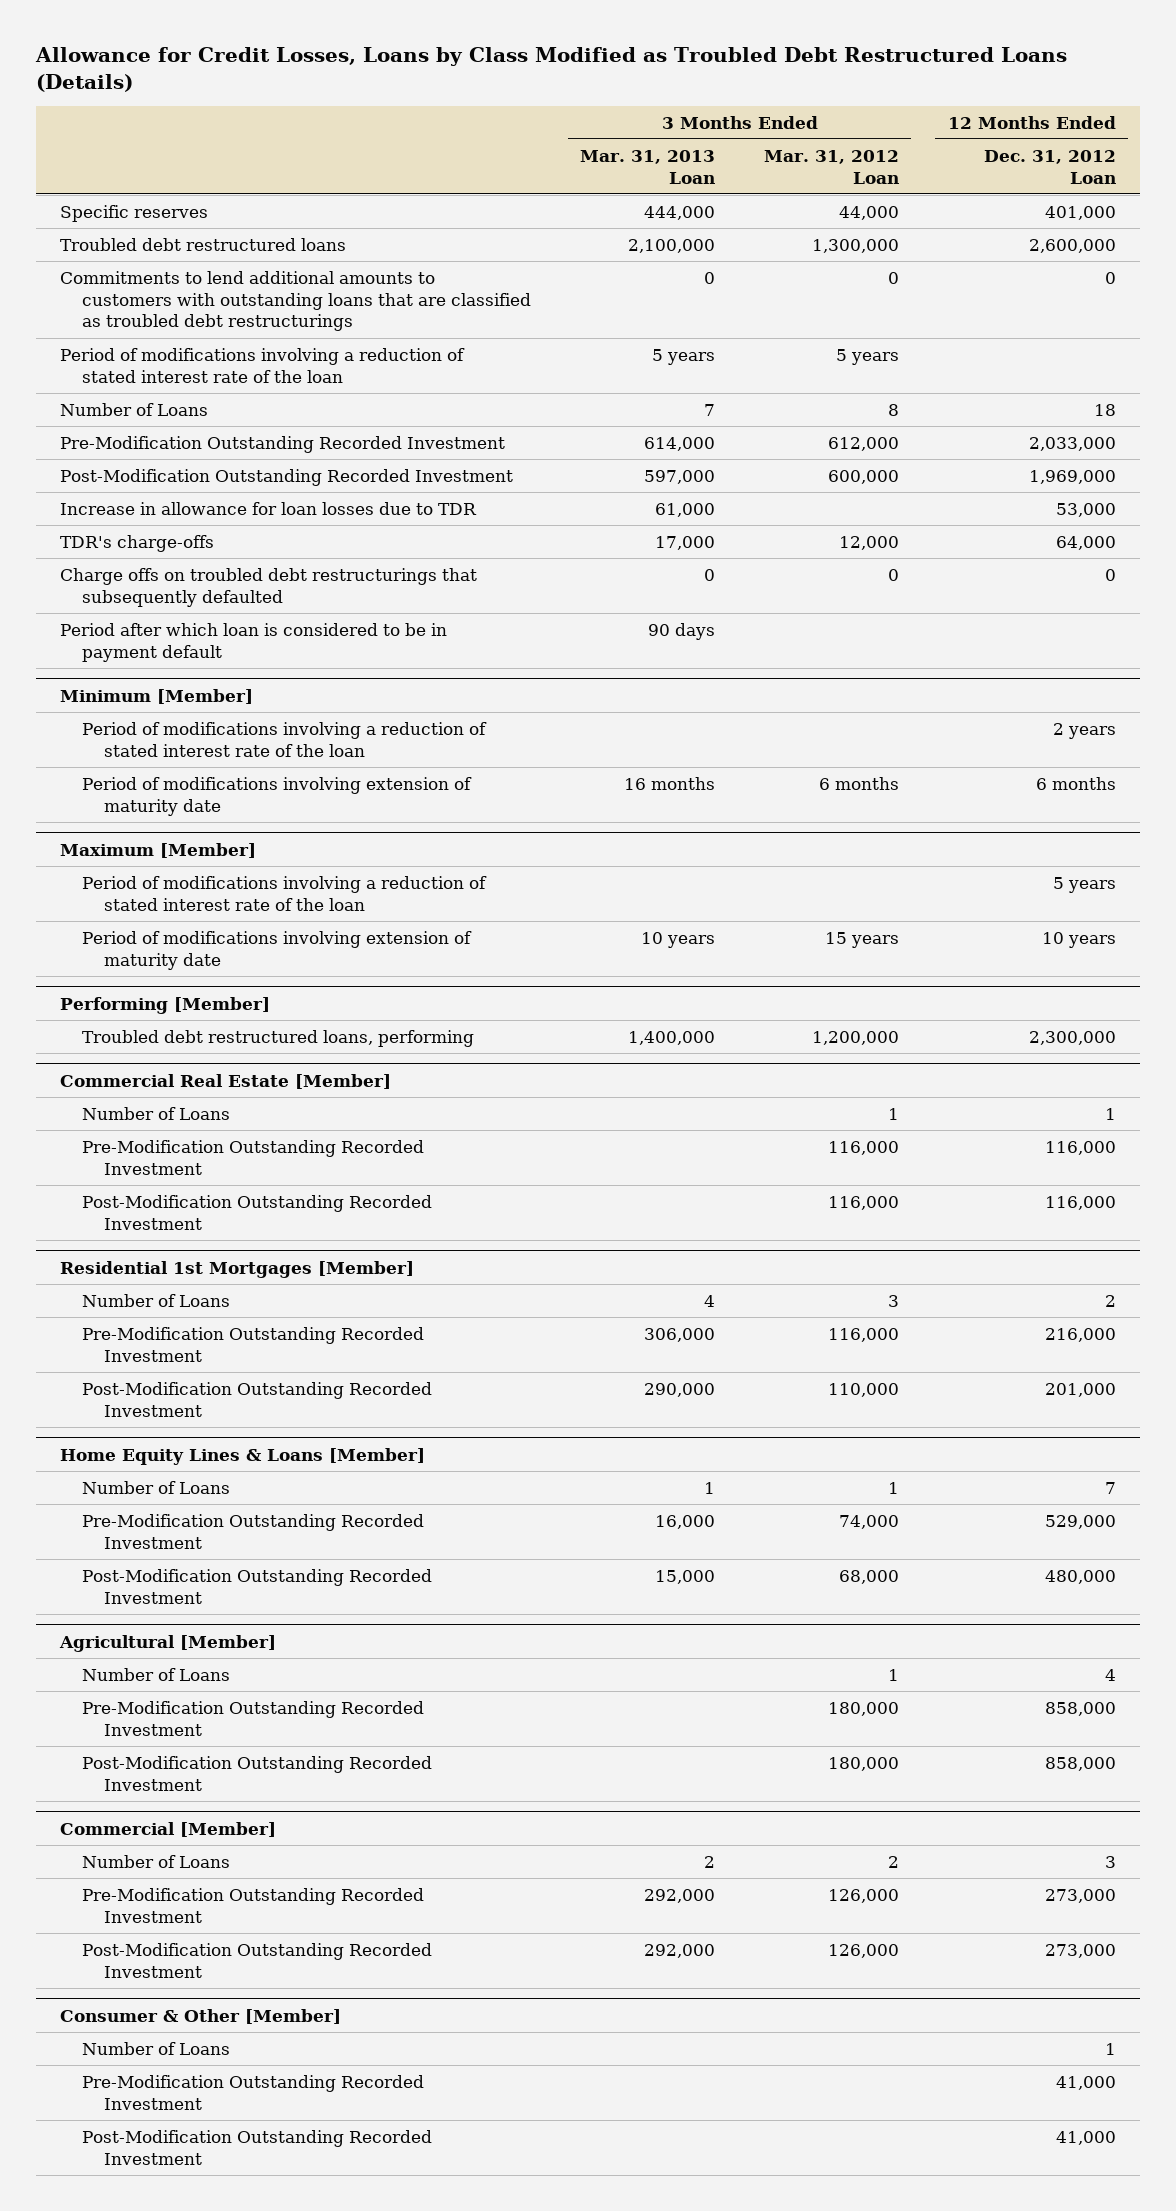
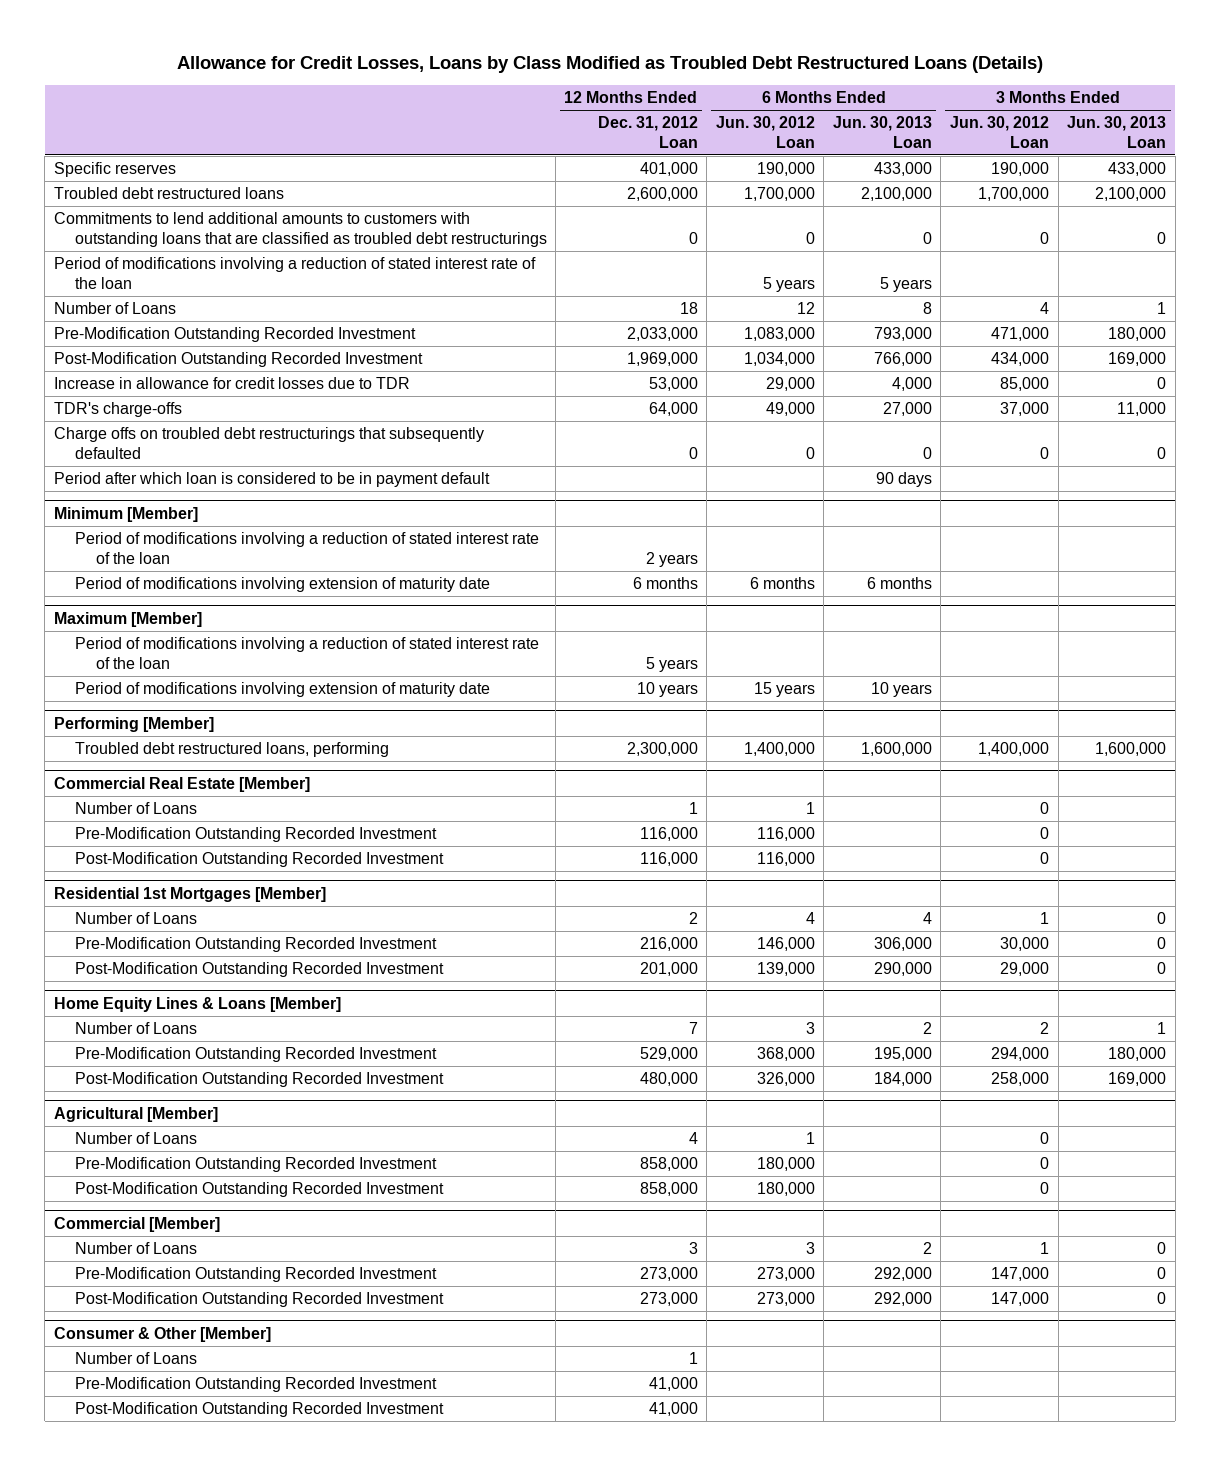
- | 3 Months Ended Mar. 31, 2013 Loan | 3 Months Ended Mar. 31, 2012 Loan | 12 Months Ended Dec. 31, 2012 Loan
+ | 12 Months Ended Dec. 31, 2012 Loan | 6 Months Ended Jun. 30, 2012 Loan | 6 Months Ended Jun. 30, 2013 Loan | 3 Months Ended Jun. 30, 2012 Loan | 3 Months Ended Jun. 30, 2013 Loan
- Increase in allowance for loan losses due to TDR | 61,000 | | 53,000
+ Increase in allowance for credit losses due to TDR | 53,000 | 29,000 | 4,000 | 85,000 | 0

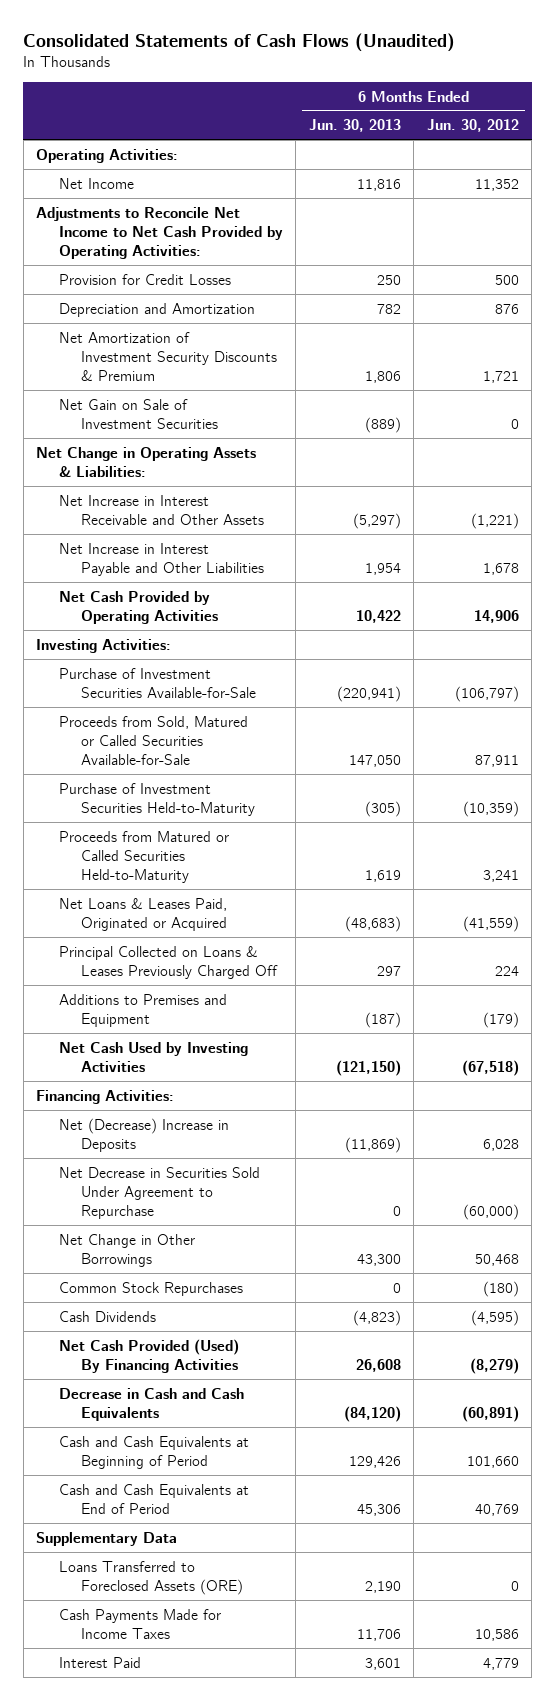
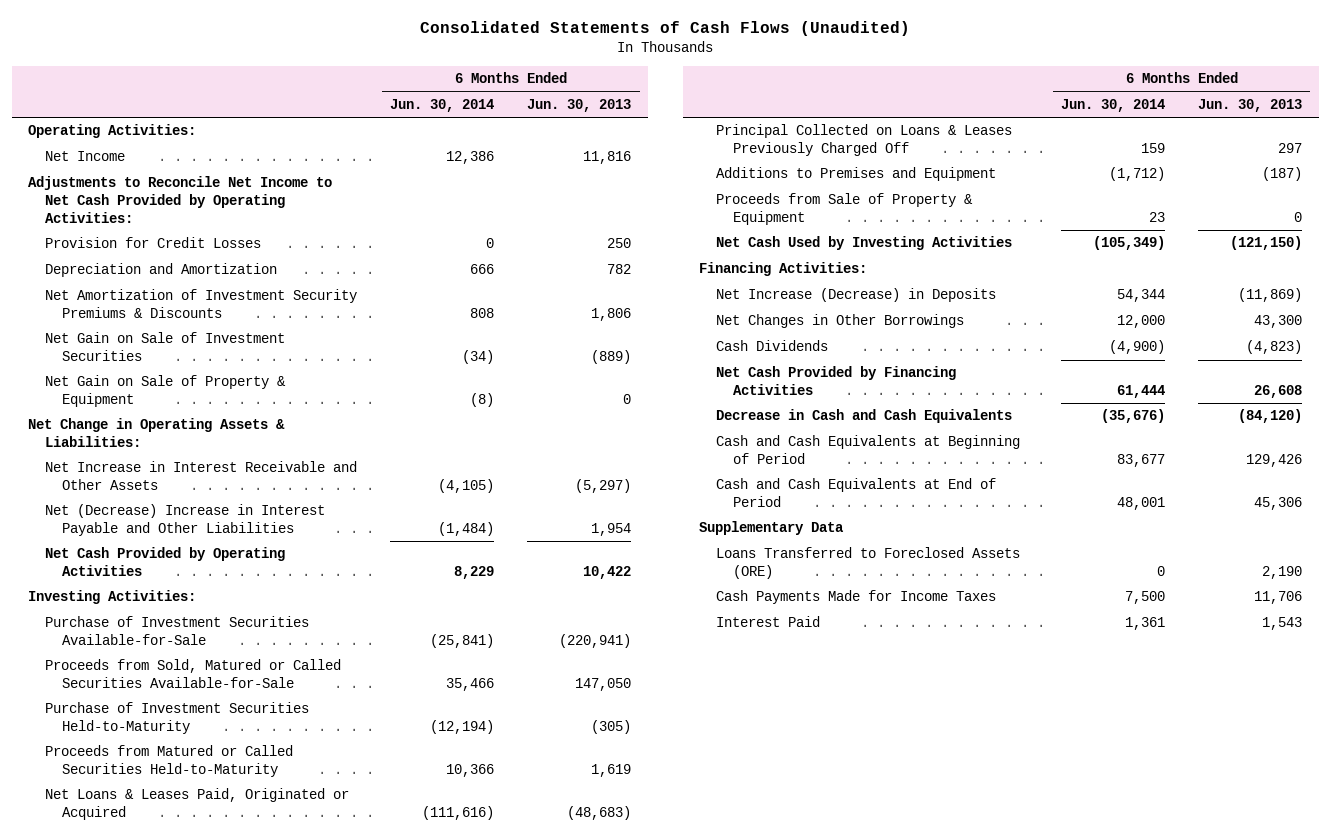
- | 6 Months Ended Jun. 30, 2013 | 6 Months Ended Jun. 30, 2012
+ | 6 Months Ended Jun. 30, 2014 | 6 Months Ended Jun. 30, 2013
- Net Amortization of Investment Security Discounts & Premium | 1,806 | 1,721
+ Net Amortization of Investment Security Premiums & Discounts | 808 | 1,806
+ Net Gain on Sale of Property & Equipment | (8) | 0
- Net Increase in Interest Payable and Other Liabilities | 1,954 | 1,678
+ Net (Decrease) Increase in Interest Payable and Other Liabilities | (1,484) | 1,954
+ Proceeds from Sale of Property & Equipment | 23 | 0
- Net (Decrease) Increase in Deposits | (11,869) | 6,028
- Net Decrease in Securities Sold Under Agreement to Repurchase | 0 | (60,000)
- Net Change in Other Borrowings | 43,300 | 50,468
- Common Stock Repurchases | 0 | (180)
+ Net Increase (Decrease) in Deposits | 54,344 | (11,869)
+ Net Changes in Other Borrowings | 12,000 | 43,300
- Net Cash Provided (Used) By Financing Activities | 26,608 | (8,279)
+ Net Cash Provided by Financing Activities | 61,444 | 26,608
- Interest Paid | 3,601 | 4,779
+ Interest Paid | 1,361 | 1,543

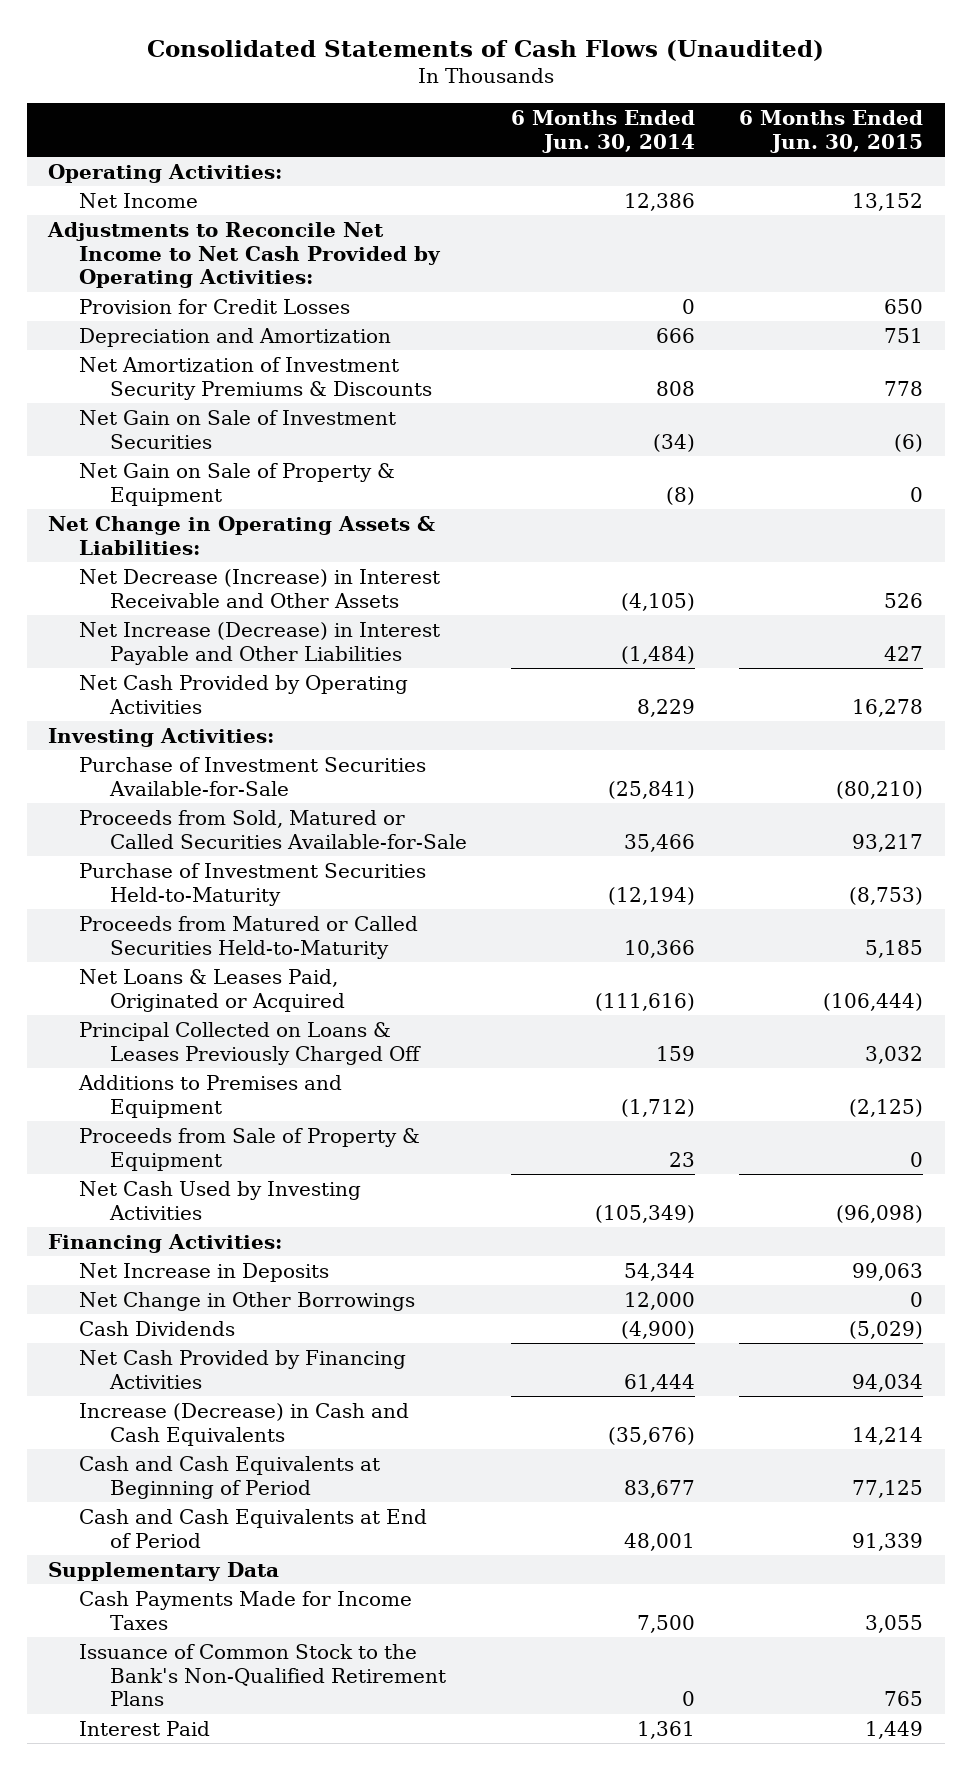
- | 6 Months Ended Jun. 30, 2014 | 6 Months Ended Jun. 30, 2013
+ | 6 Months Ended Jun. 30, 2014 | 6 Months Ended Jun. 30, 2015
- Net Increase in Interest Receivable and Other Assets | (4,105) | (5,297)
- Net (Decrease) Increase in Interest Payable and Other Liabilities | (1,484) | 1,954
+ Net Decrease (Increase) in Interest Receivable and Other Assets | (4,105) | 526
+ Net Increase (Decrease) in Interest Payable and Other Liabilities | (1,484) | 427
- Net Increase (Decrease) in Deposits | 54,344 | (11,869)
- Net Changes in Other Borrowings | 12,000 | 43,300
+ Net Increase in Deposits | 54,344 | 99,063
+ Net Change in Other Borrowings | 12,000 | 0
- Decrease in Cash and Cash Equivalents | (35,676) | (84,120)
+ Increase (Decrease) in Cash and Cash Equivalents | (35,676) | 14,214
- Loans Transferred to Foreclosed Assets (ORE) | 0 | 2,190
+ Issuance of Common Stock to the Bank's Non-Qualified Retirement Plans | 0 | 765

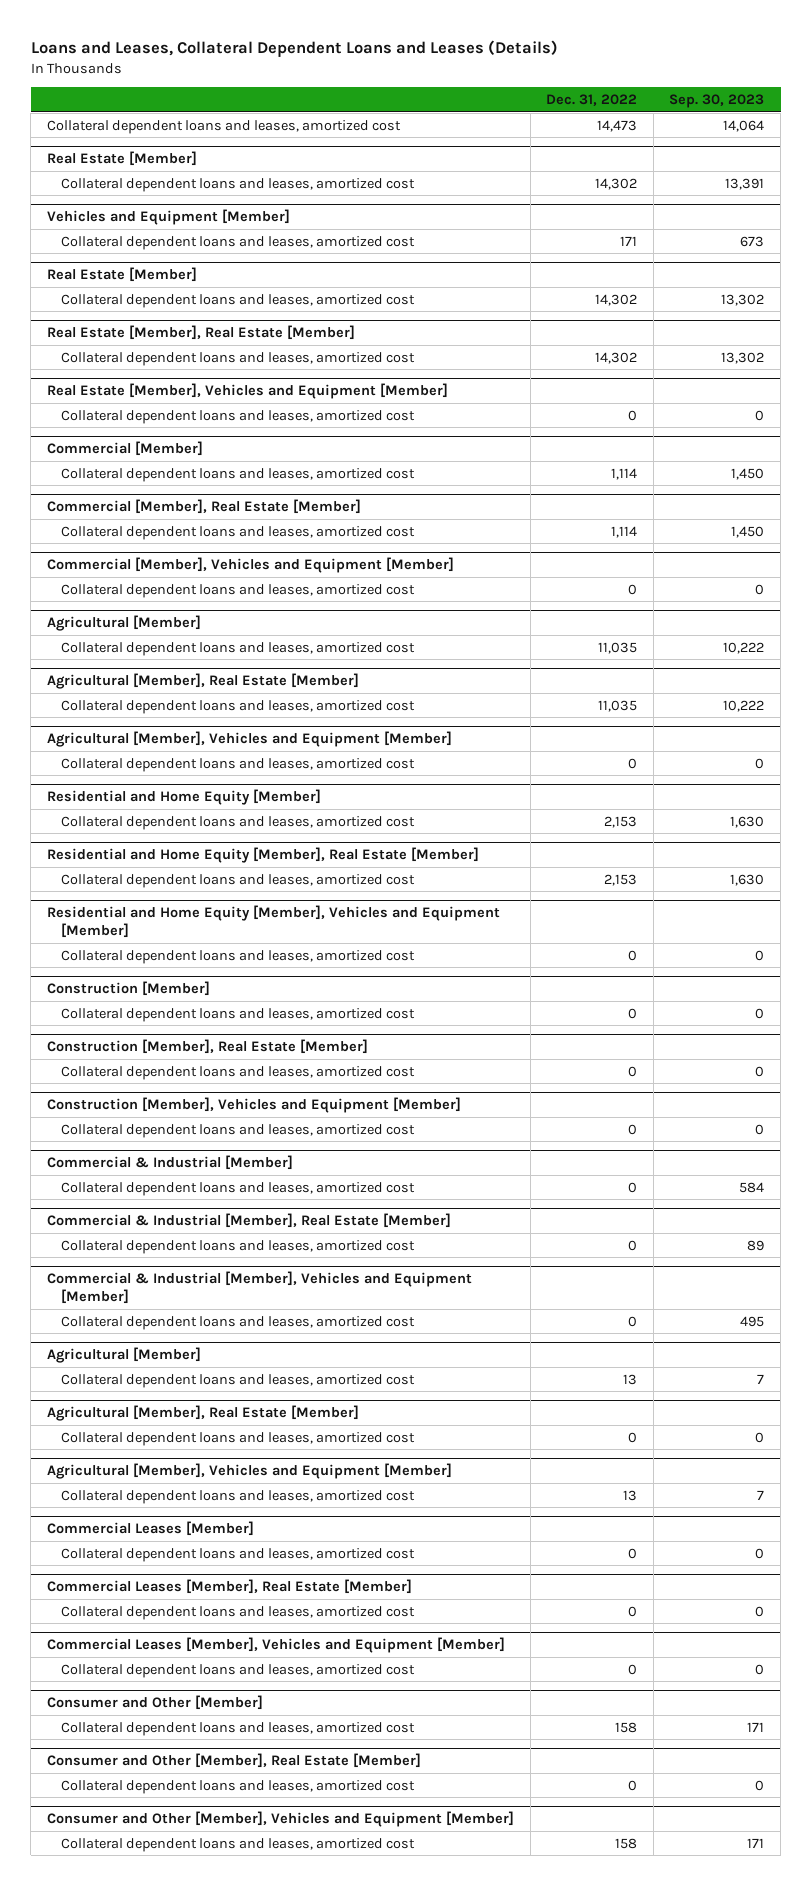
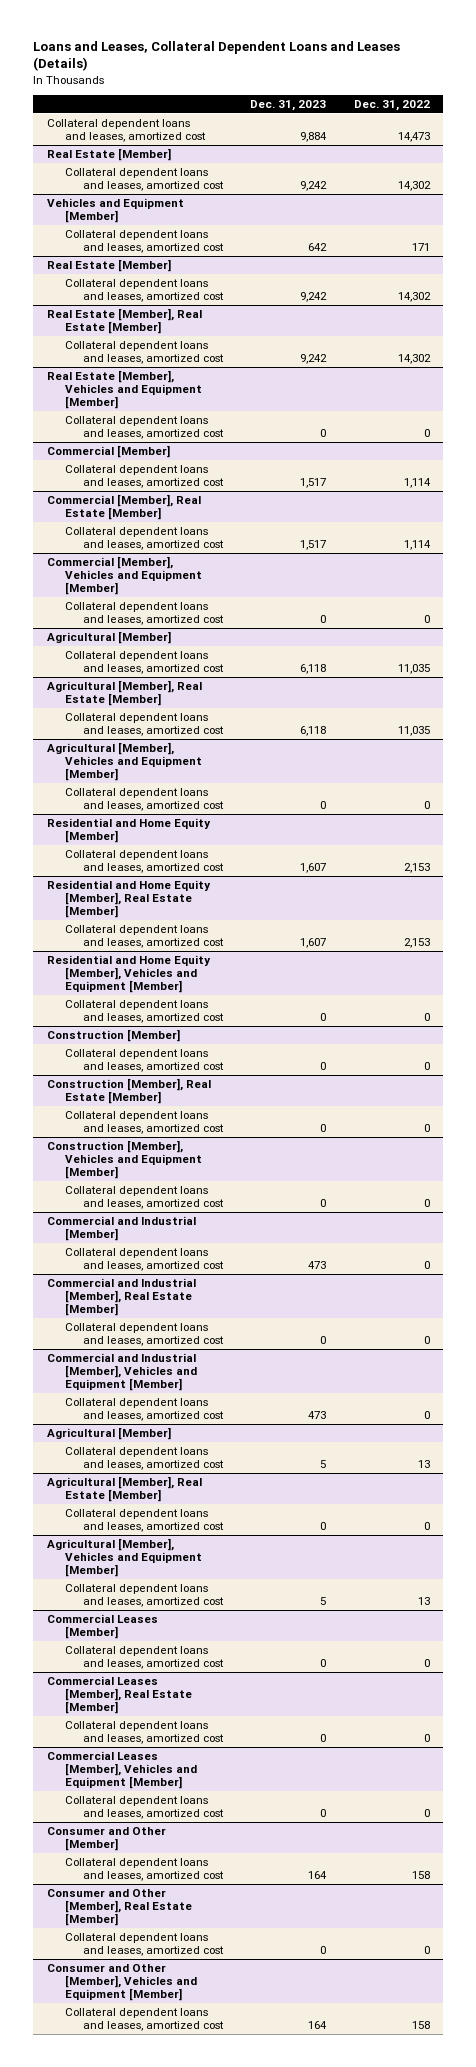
- | Dec. 31, 2022 | Sep. 30, 2023
+ | Dec. 31, 2023 | Dec. 31, 2022
- Commercial & Industrial [Member]
+ Commercial and Industrial [Member]
- Commercial & Industrial [Member], Real Estate [Member]
+ Commercial and Industrial [Member], Real Estate [Member]
- Commercial & Industrial [Member], Vehicles and Equipment [Member]
+ Commercial and Industrial [Member], Vehicles and Equipment [Member]

